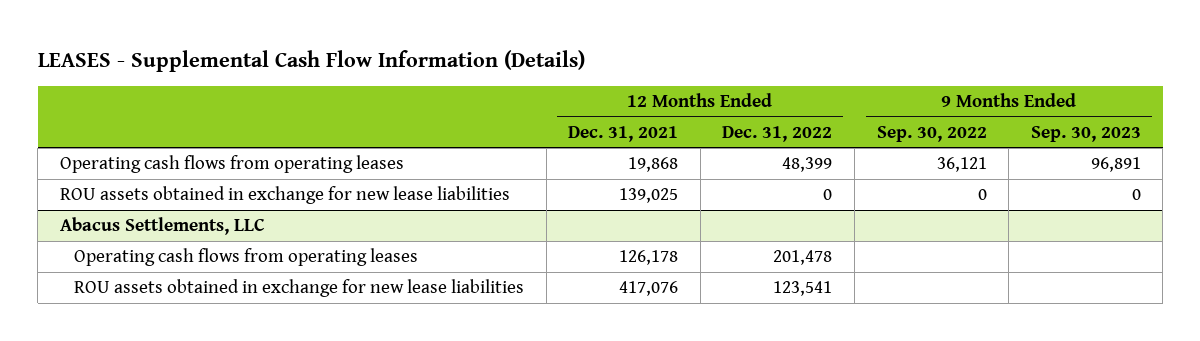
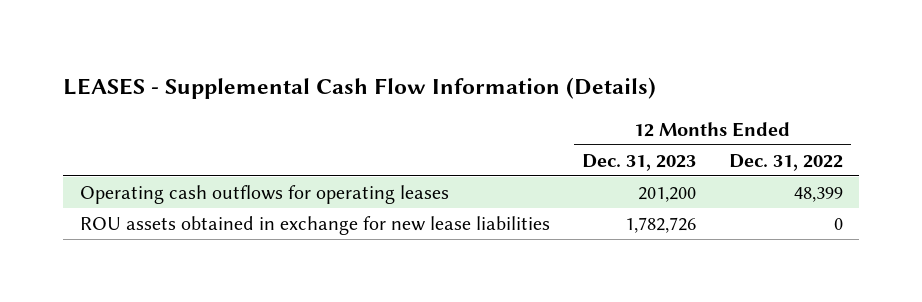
- | 12 Months Ended Dec. 31, 2021 | 12 Months Ended Dec. 31, 2022 | 9 Months Ended Sep. 30, 2022 | 9 Months Ended Sep. 30, 2023
+ | 12 Months Ended Dec. 31, 2023 | 12 Months Ended Dec. 31, 2022
- Operating cash flows from operating leases | 19,868 | 48,399 | 36,121 | 96,891
+ Operating cash outflows for operating leases | 201,200 | 48,399
- Abacus Settlements, LLC
- Operating cash flows from operating leases | 126,178 | 201,478 | |
- ROU assets obtained in exchange for new lease liabilities | 417,076 | 123,541 | |

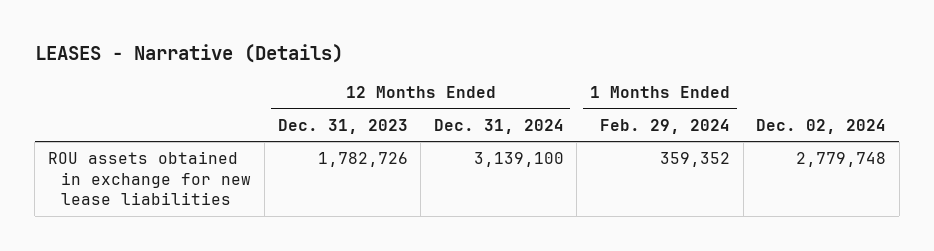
- LEASES - Supplemental Cash Flow Information (Details)
+ LEASES - Narrative (Details)
- | 12 Months Ended Dec. 31, 2023 | 12 Months Ended Dec. 31, 2022
+ | 12 Months Ended Dec. 31, 2023 | 12 Months Ended Dec. 31, 2024 | 1 Months Ended Feb. 29, 2024 | Dec. 02, 2024
- Operating cash outflows for operating leases | 201,200 | 48,399

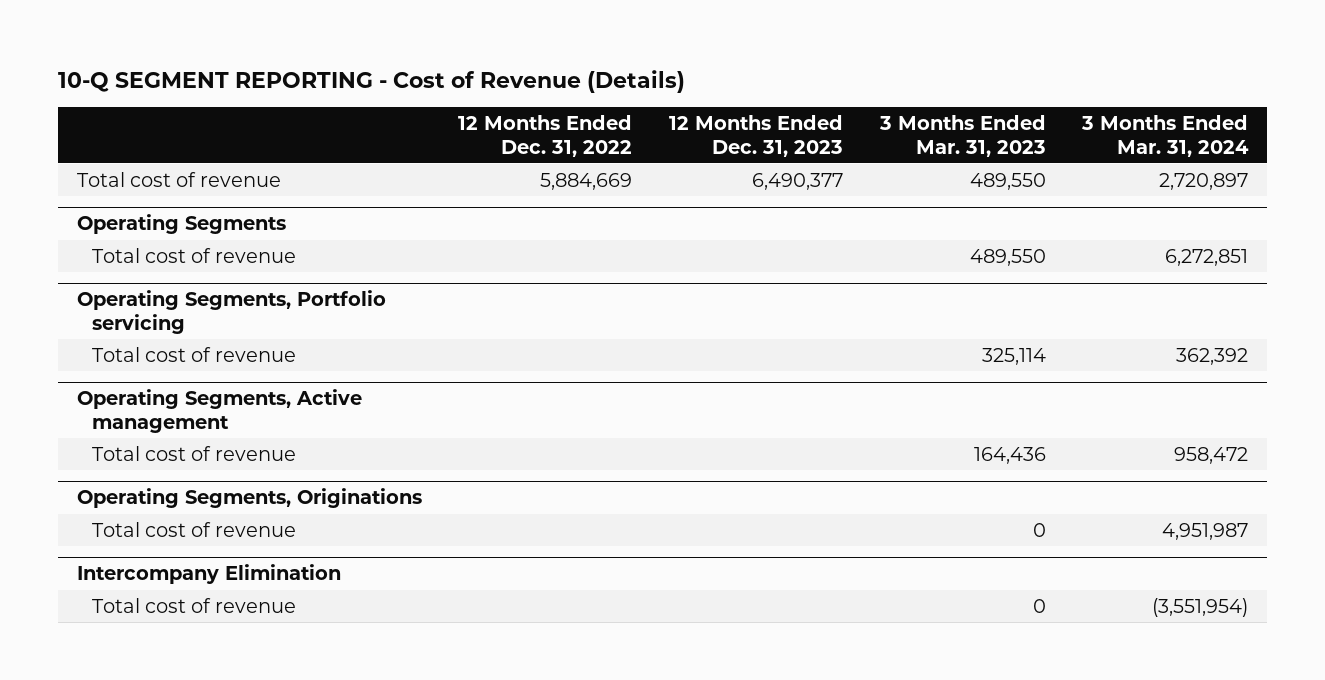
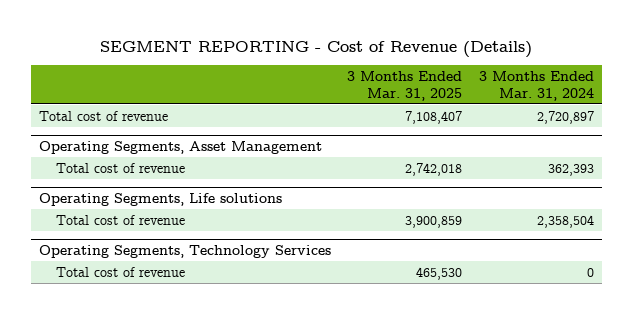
- 10-Q SEGMENT REPORTING - Cost of Revenue (Details)
+ SEGMENT REPORTING - Cost of Revenue (Details)
- | 12 Months Ended Dec. 31, 2022 | 12 Months Ended Dec. 31, 2023 | 3 Months Ended Mar. 31, 2023 | 3 Months Ended Mar. 31, 2024
+ | 3 Months Ended Mar. 31, 2025 | 3 Months Ended Mar. 31, 2024
- Operating Segments
- Total cost of revenue | | | 489,550 | 6,272,851
- Operating Segments, Portfolio servicing
- Total cost of revenue | | | 325,114 | 362,392
- Operating Segments, Active management
- Total cost of revenue | | | 164,436 | 958,472
- Operating Segments, Originations
- Total cost of revenue | | | 0 | 4,951,987
- Intercompany Elimination
- Total cost of revenue | | | 0 | (3,551,954)
+ Operating Segments, Asset Management
+ Total cost of revenue | 2,742,018 | 362,393
+ Operating Segments, Life solutions
+ Total cost of revenue | 3,900,859 | 2,358,504
+ Operating Segments, Technology Services
+ Total cost of revenue | 465,530 | 0

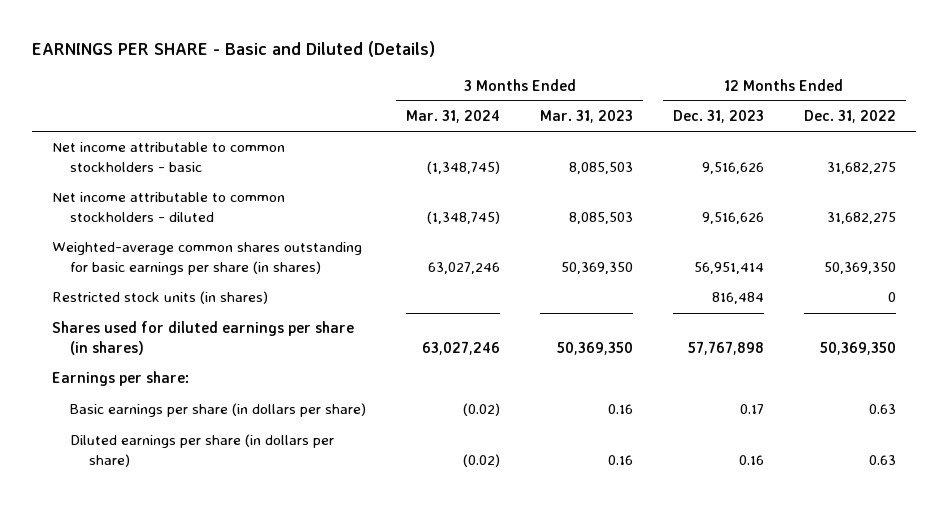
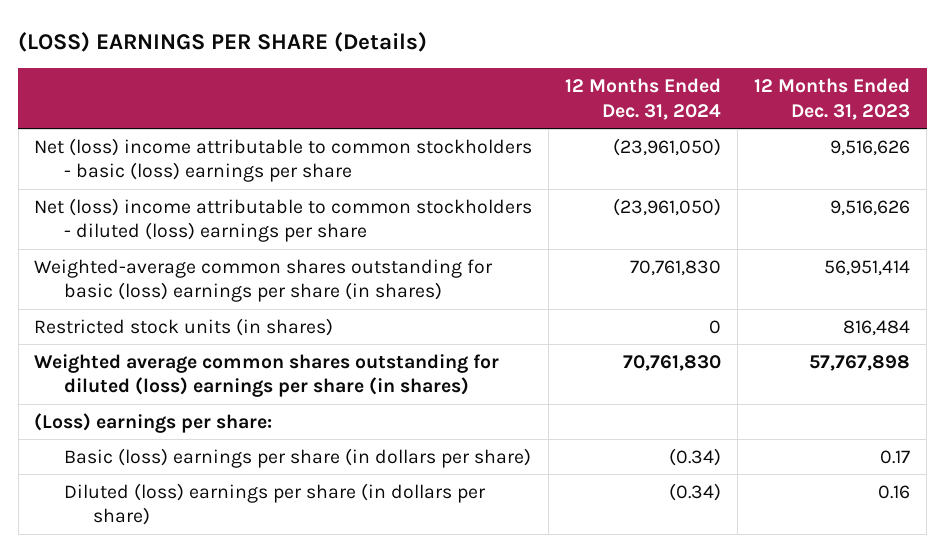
- EARNINGS PER SHARE - Basic and Diluted (Details)
+ (LOSS) EARNINGS PER SHARE (Details)
- | 3 Months Ended Mar. 31, 2024 | 3 Months Ended Mar. 31, 2023 | 12 Months Ended Dec. 31, 2023 | 12 Months Ended Dec. 31, 2022
+ | 12 Months Ended Dec. 31, 2024 | 12 Months Ended Dec. 31, 2023
- Net income attributable to common stockholders - basic | (1,348,745) | 8,085,503 | 9,516,626 | 31,682,275
- Net income attributable to common stockholders - diluted | (1,348,745) | 8,085,503 | 9,516,626 | 31,682,275
- Weighted-average common shares outstanding for basic earnings per share (in shares) | 63,027,246 | 50,369,350 | 56,951,414 | 50,369,350
+ Net (loss) income attributable to common stockholders - basic (loss) earnings per share | (23,961,050) | 9,516,626
+ Net (loss) income attributable to common stockholders - diluted (loss) earnings per share | (23,961,050) | 9,516,626
+ Weighted-average common shares outstanding for basic (loss) earnings per share (in shares) | 70,761,830 | 56,951,414
- Shares used for diluted earnings per share (in shares) | 63,027,246 | 50,369,350 | 57,767,898 | 50,369,350
- Earnings per share:
- Basic earnings per share (in dollars per share) | (0.02) | 0.16 | 0.17 | 0.63
- Diluted earnings per share (in dollars per share) | (0.02) | 0.16 | 0.16 | 0.63
+ Weighted average common shares outstanding for diluted (loss) earnings per share (in shares) | 70,761,830 | 57,767,898
+ (Loss) earnings per share:
+ Basic (loss) earnings per share (in dollars per share) | (0.34) | 0.17
+ Diluted (loss) earnings per share (in dollars per share) | (0.34) | 0.16

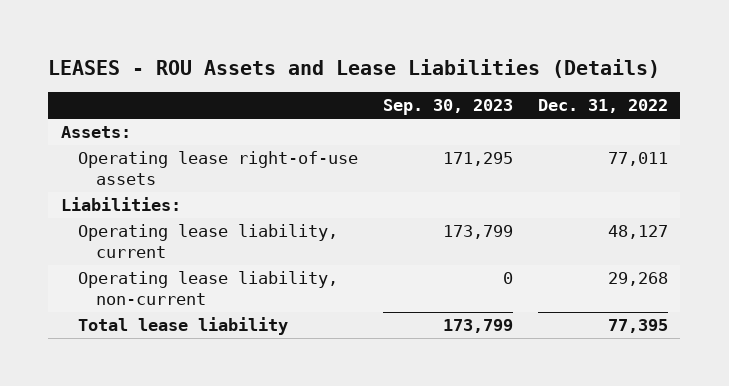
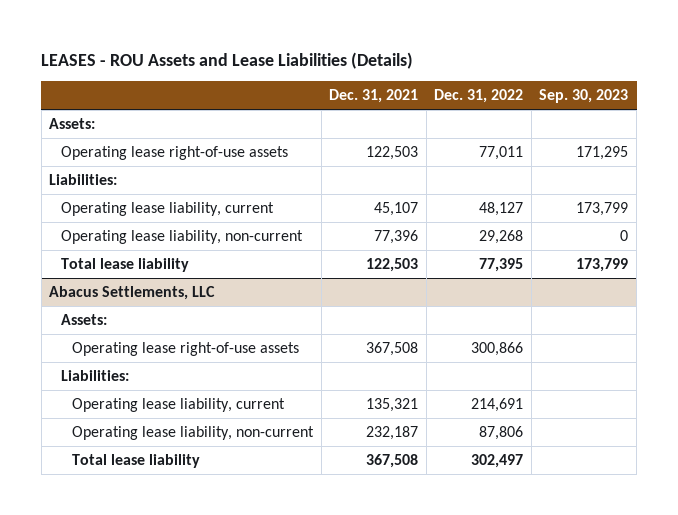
- | Sep. 30, 2023 | Dec. 31, 2022
+ | Dec. 31, 2021 | Dec. 31, 2022 | Sep. 30, 2023
+ Abacus Settlements, LLC
+ Assets:
+ Operating lease right-of-use assets | 367,508 | 300,866 |
+ Liabilities:
+ Operating lease liability, current | 135,321 | 214,691 |
+ Operating lease liability, non-current | 232,187 | 87,806 |
+ Total lease liability | 367,508 | 302,497 |

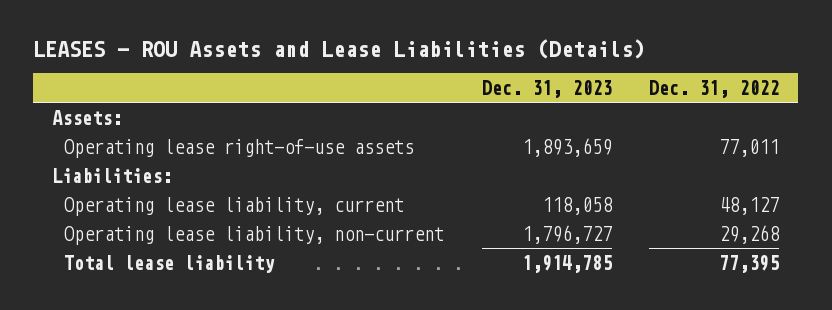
- | Dec. 31, 2021 | Dec. 31, 2022 | Sep. 30, 2023
+ | Dec. 31, 2023 | Dec. 31, 2022
- Abacus Settlements, LLC
- Assets:
- Operating lease right-of-use assets | 367,508 | 300,866 |
- Liabilities:
- Operating lease liability, current | 135,321 | 214,691 |
- Operating lease liability, non-current | 232,187 | 87,806 |
- Total lease liability | 367,508 | 302,497 |

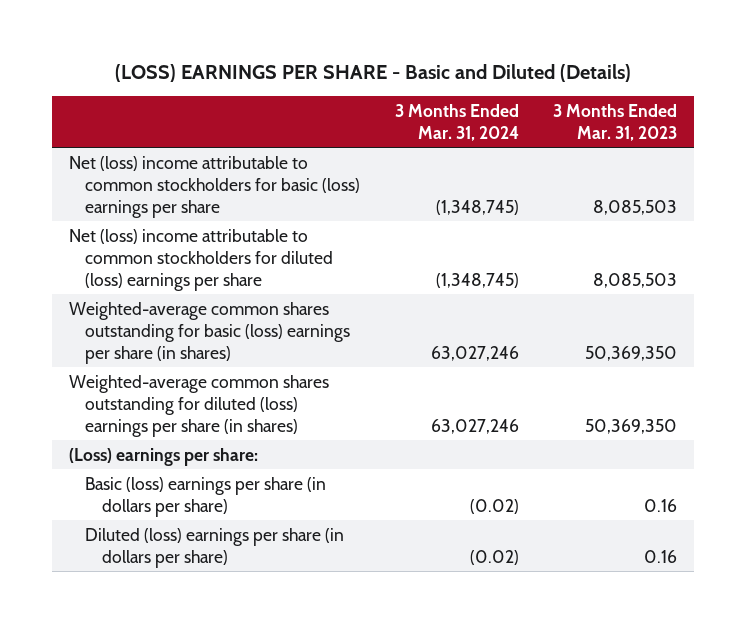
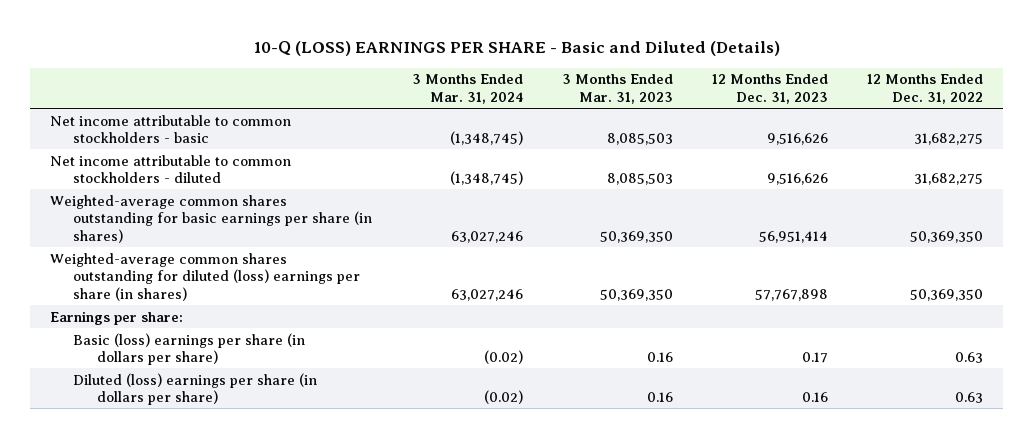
- (LOSS) EARNINGS PER SHARE - Basic and Diluted (Details)
+ 10-Q (LOSS) EARNINGS PER SHARE - Basic and Diluted (Details)
- | 3 Months Ended Mar. 31, 2024 | 3 Months Ended Mar. 31, 2023
+ | 3 Months Ended Mar. 31, 2024 | 3 Months Ended Mar. 31, 2023 | 12 Months Ended Dec. 31, 2023 | 12 Months Ended Dec. 31, 2022
- Net (loss) income attributable to common stockholders for basic (loss) earnings per share | (1,348,745) | 8,085,503
- Net (loss) income attributable to common stockholders for diluted (loss) earnings per share | (1,348,745) | 8,085,503
- Weighted-average common shares outstanding for basic (loss) earnings per share (in shares) | 63,027,246 | 50,369,350
+ Net income attributable to common stockholders - basic | (1,348,745) | 8,085,503 | 9,516,626 | 31,682,275
+ Net income attributable to common stockholders - diluted | (1,348,745) | 8,085,503 | 9,516,626 | 31,682,275
+ Weighted-average common shares outstanding for basic earnings per share (in shares) | 63,027,246 | 50,369,350 | 56,951,414 | 50,369,350
- (Loss) earnings per share:
+ Earnings per share:

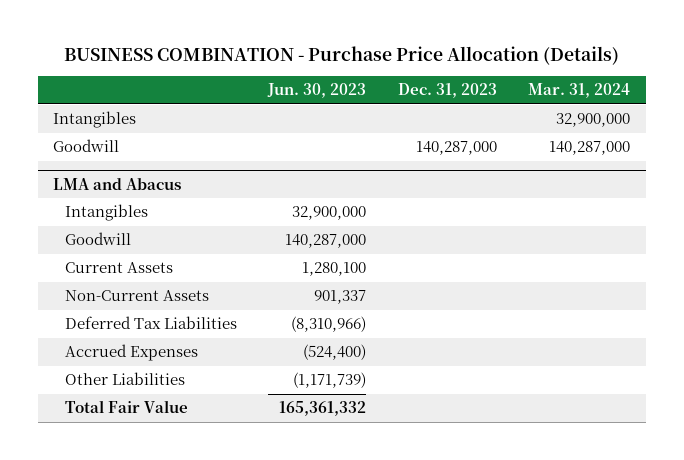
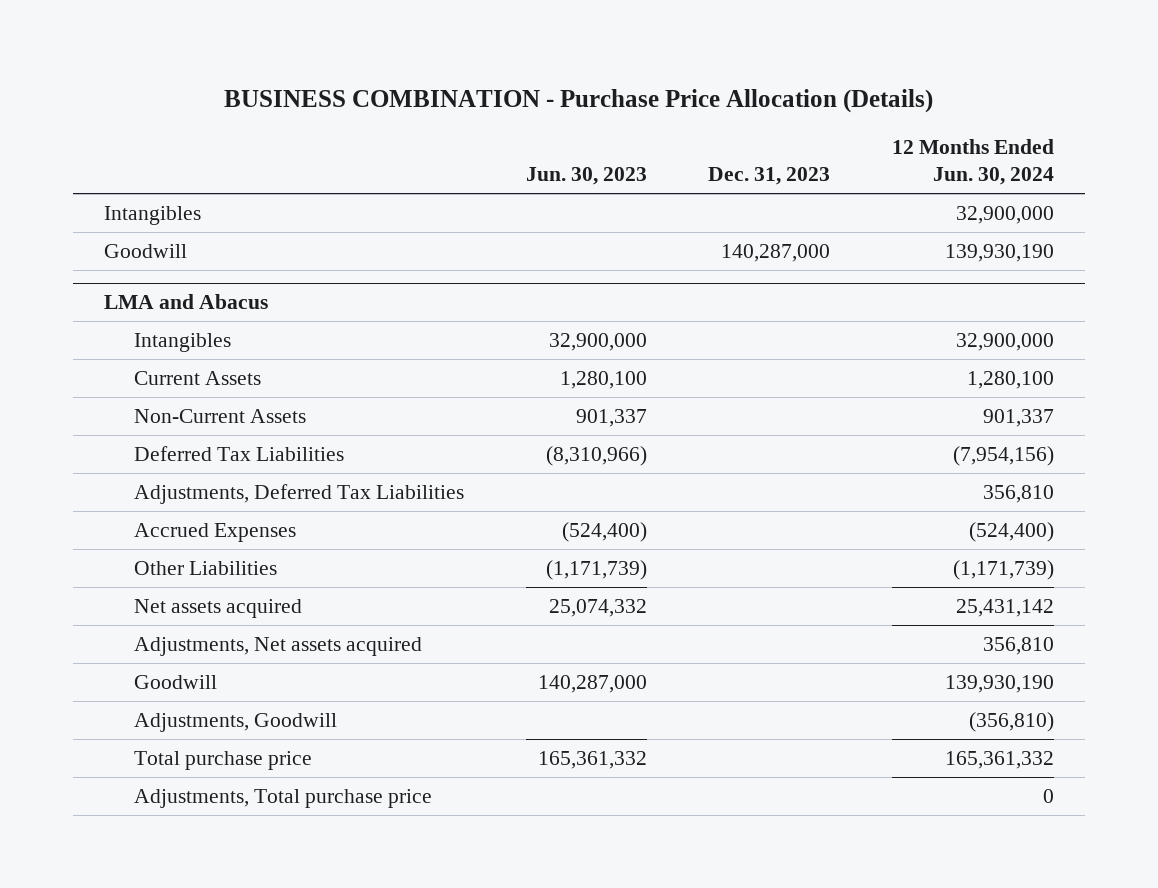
- | Jun. 30, 2023 | Dec. 31, 2023 | Mar. 31, 2024
+ | Jun. 30, 2023 | Dec. 31, 2023 | 12 Months Ended Jun. 30, 2024
@ LMA and Abacus
+ Adjustments, Deferred Tax Liabilities | | | 356,810
- Total Fair Value | 165,361,332 | |
+ Net assets acquired | 25,074,332 | | 25,431,142
+ Adjustments, Net assets acquired | | | 356,810
moved down: Goodwill | 140,287,000 | | 139,930,190
+ Adjustments, Goodwill | | | (356,810)
+ Total purchase price | 165,361,332 | | 165,361,332
+ Adjustments, Total purchase price | | | 0

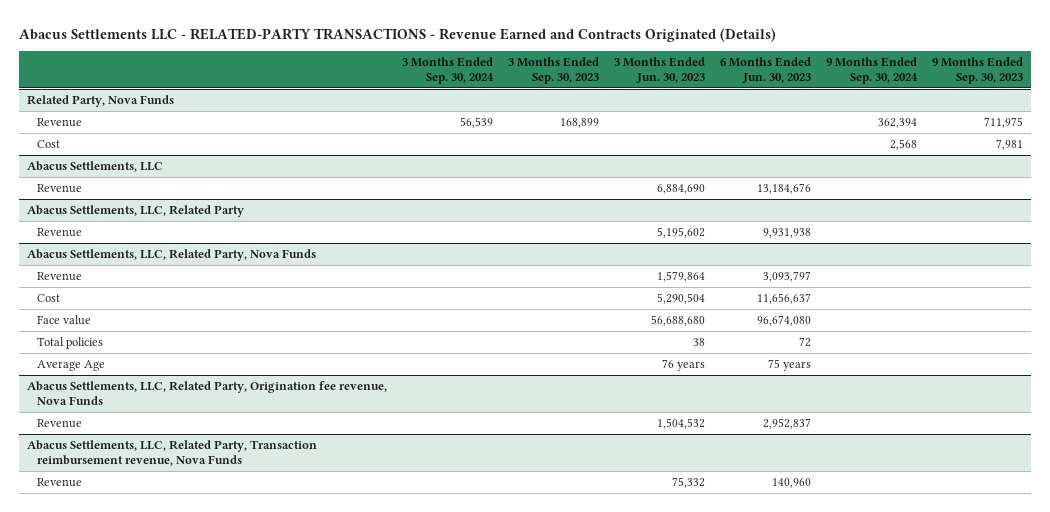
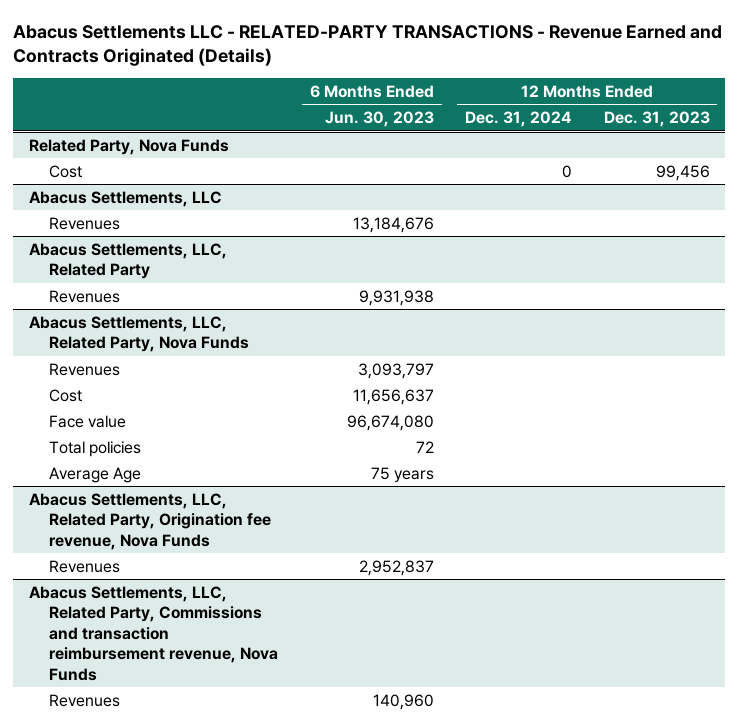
- | 3 Months Ended Sep. 30, 2024 | 3 Months Ended Sep. 30, 2023 | 3 Months Ended Jun. 30, 2023 | 6 Months Ended Jun. 30, 2023 | 9 Months Ended Sep. 30, 2024 | 9 Months Ended Sep. 30, 2023
+ | 6 Months Ended Jun. 30, 2023 | 12 Months Ended Dec. 31, 2024 | 12 Months Ended Dec. 31, 2023
@ Related Party, Nova Funds
- Revenue | 56,539 | 168,899 | | | 362,394 | 711,975
@ Abacus Settlements, LLC
- Revenue | | | 6,884,690 | 13,184,676 | |
+ Revenues | 13,184,676 | |
@ Abacus Settlements, LLC, Related Party
- Revenue | | | 5,195,602 | 9,931,938 | |
+ Revenues | 9,931,938 | |
@ Abacus Settlements, LLC, Related Party, Nova Funds
- Revenue | | | 1,579,864 | 3,093,797 | |
+ Revenues | 3,093,797 | |
@ Abacus Settlements, LLC, Related Party, Origination fee revenue, Nova Funds
- Revenue | | | 1,504,532 | 2,952,837 | |
- Abacus Settlements, LLC, Related Party, Transaction reimbursement revenue, Nova Funds
- Revenue | | | 75,332 | 140,960 | |
@ Abacus Settlements, LLC, Related Party, Origination fee revenue, Nova Funds
+ Revenues | 2,952,837 | |
+ Abacus Settlements, LLC, Related Party, Commissions and transaction reimbursement revenue, Nova Funds
+ Revenues | 140,960 | |

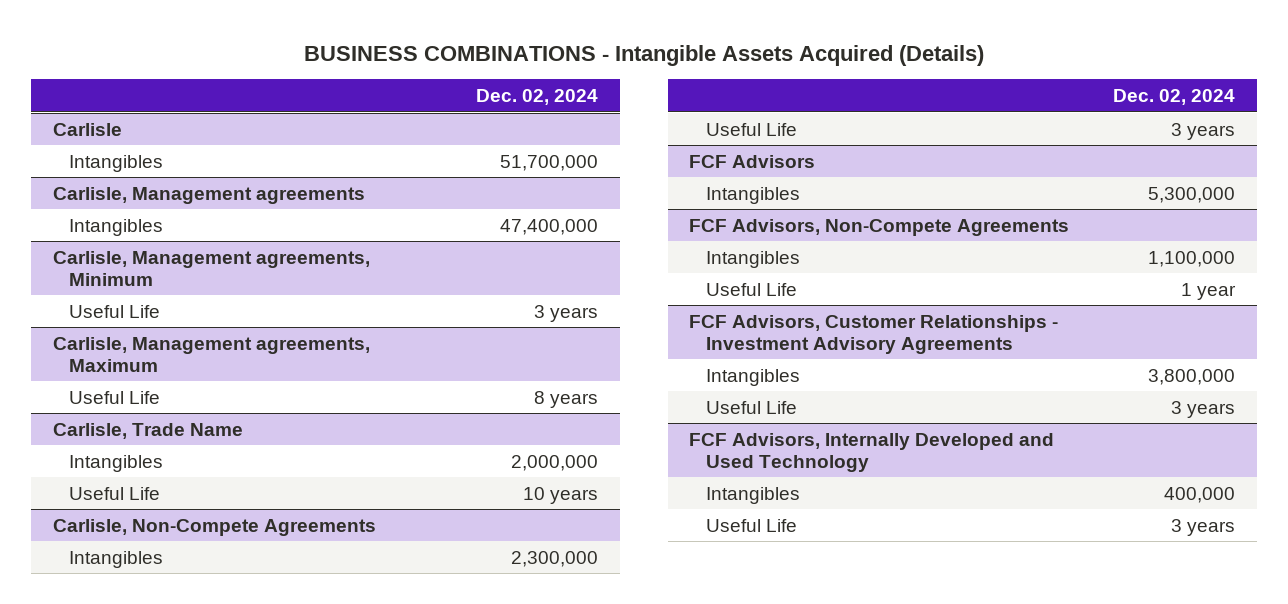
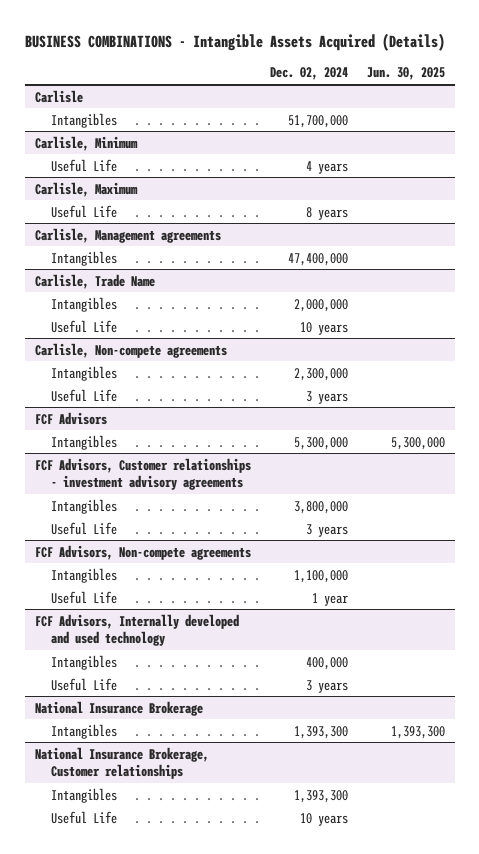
- | Dec. 02, 2024
+ | Dec. 02, 2024 | Jun. 30, 2025
+ Carlisle, Minimum
+ Useful Life | 4 years |
+ Carlisle, Maximum
+ Useful Life | 8 years |
- Carlisle, Management agreements, Minimum
- Useful Life | 3 years
- Carlisle, Management agreements, Maximum
- Useful Life | 8 years
- Carlisle, Non-Compete Agreements
+ Carlisle, Non-compete agreements
- FCF Advisors, Non-Compete Agreements
- Intangibles | 1,100,000
- Useful Life | 1 year
- FCF Advisors, Customer Relationships - Investment Advisory Agreements
+ FCF Advisors, Customer relationships - investment advisory agreements
- FCF Advisors, Internally Developed and Used Technology
+ FCF Advisors, Non-compete agreements
+ Intangibles | 1,100,000 |
+ Useful Life | 1 year |
+ FCF Advisors, Internally developed and used technology
+ National Insurance Brokerage
+ Intangibles | 1,393,300 | 1,393,300
+ National Insurance Brokerage, Customer relationships
+ Intangibles | 1,393,300 |
+ Useful Life | 10 years |

